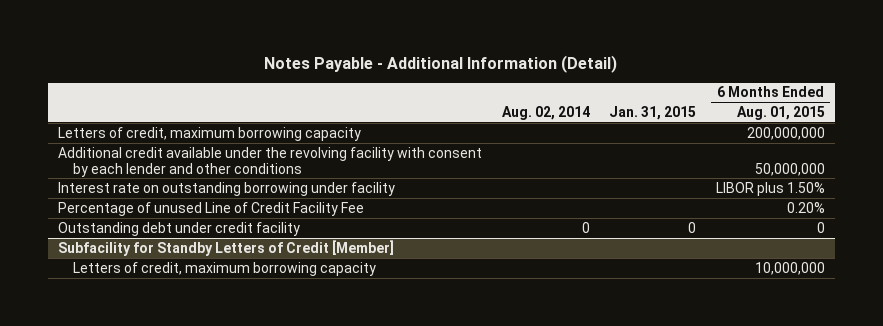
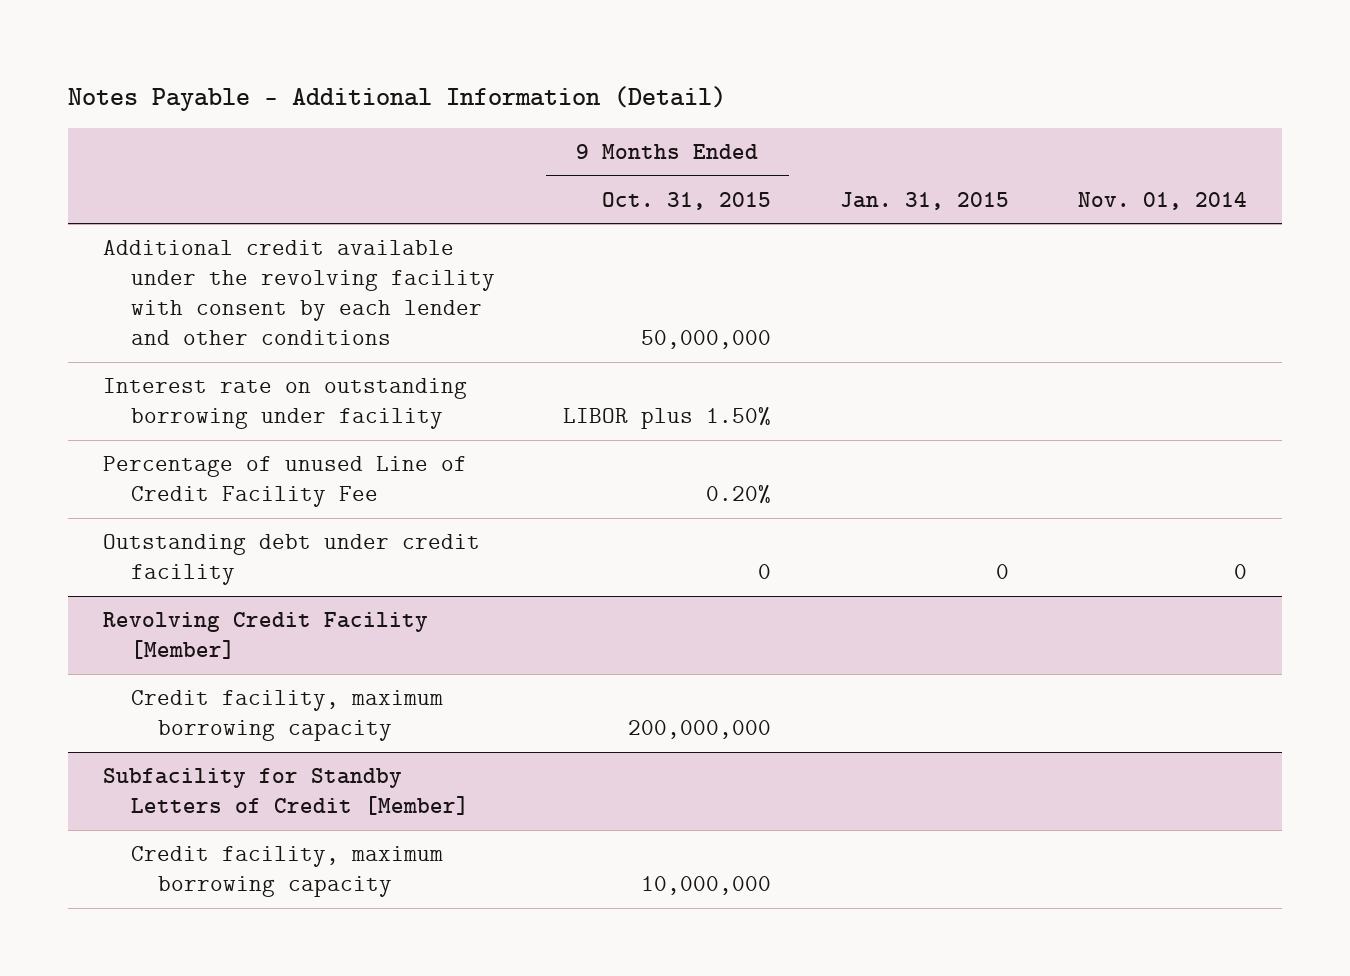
- | Aug. 02, 2014 | Jan. 31, 2015 | 6 Months Ended Aug. 01, 2015
+ | 9 Months Ended Oct. 31, 2015 | Jan. 31, 2015 | Nov. 01, 2014
- Letters of credit, maximum borrowing capacity | | | 200,000,000
+ Revolving Credit Facility [Member]
+ Credit facility, maximum borrowing capacity | 200,000,000 | |
@ Subfacility for Standby Letters of Credit [Member]
- Letters of credit, maximum borrowing capacity | | | 10,000,000
+ Credit facility, maximum borrowing capacity | 10,000,000 | |

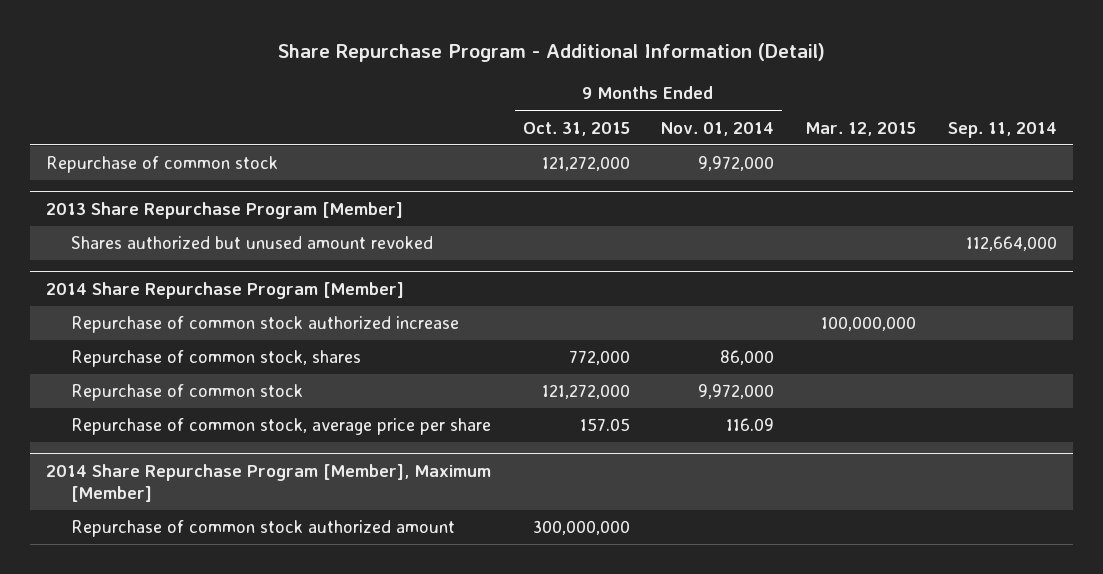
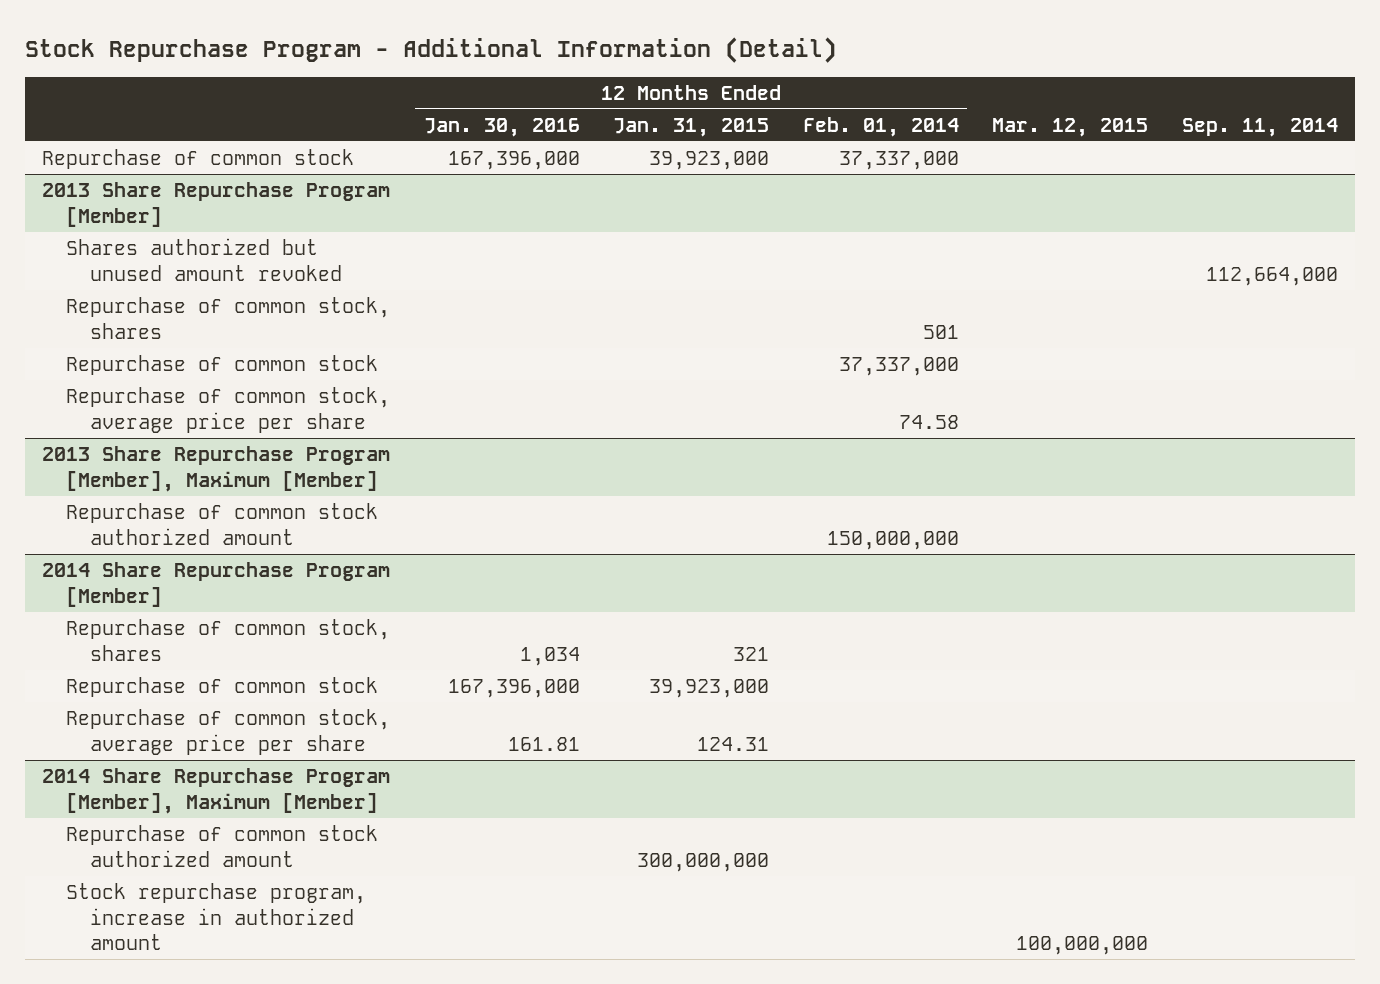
- Share Repurchase Program - Additional Information (Detail)
+ Stock Repurchase Program - Additional Information (Detail)
- | 9 Months Ended Oct. 31, 2015 | 9 Months Ended Nov. 01, 2014 | Mar. 12, 2015 | Sep. 11, 2014
+ | 12 Months Ended Jan. 30, 2016 | 12 Months Ended Jan. 31, 2015 | 12 Months Ended Feb. 01, 2014 | Mar. 12, 2015 | Sep. 11, 2014
@ 2013 Share Repurchase Program [Member]
+ Repurchase of common stock, shares | | | 501 | |
+ Repurchase of common stock | | | 37,337,000 | |
+ Repurchase of common stock, average price per share | | | 74.58 | |
+ 2013 Share Repurchase Program [Member], Maximum [Member]
+ Repurchase of common stock authorized amount | | | 150,000,000 | |
@ 2014 Share Repurchase Program [Member]
- Repurchase of common stock authorized increase | | | 100,000,000 |
@ 2014 Share Repurchase Program [Member], Maximum [Member]
+ Stock repurchase program, increase in authorized amount | | | | 100,000,000 |

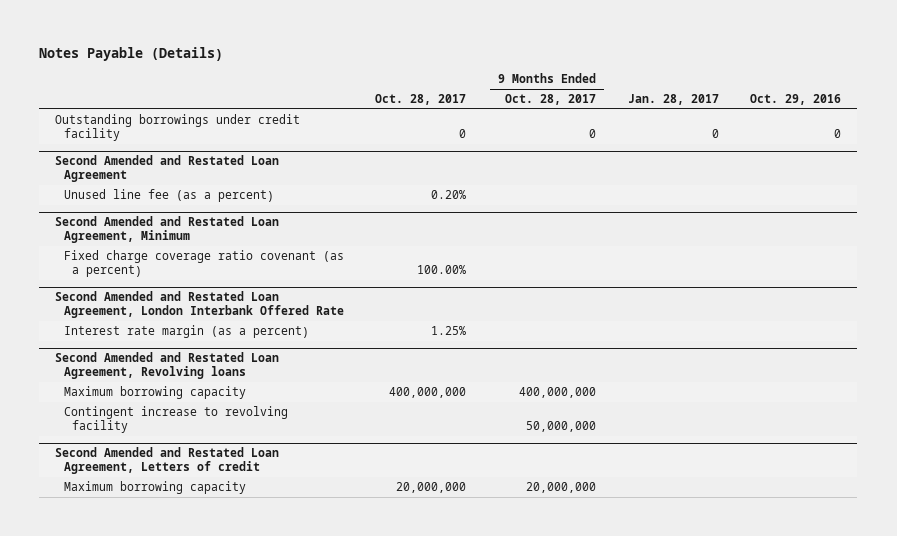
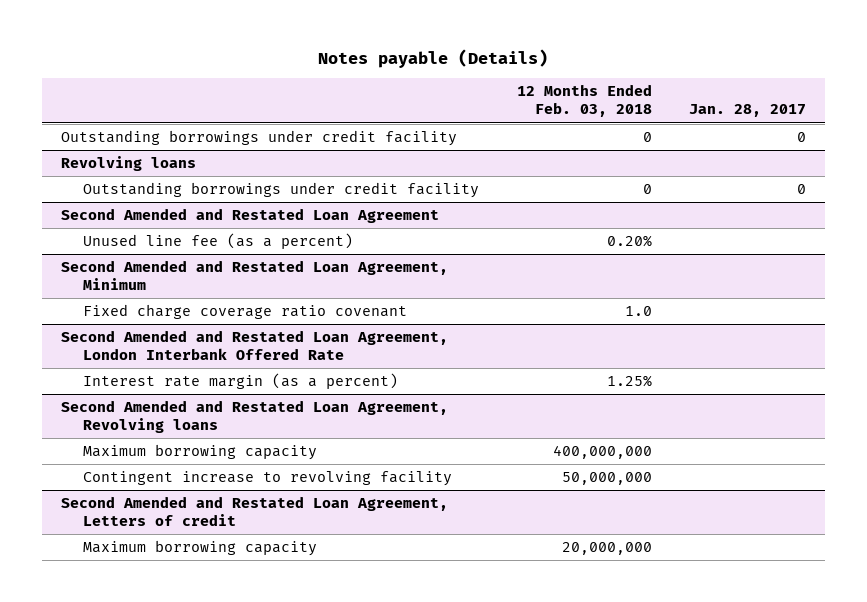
- Notes Payable (Details)
+ Notes payable (Details)
- | Oct. 28, 2017 | 9 Months Ended Oct. 28, 2017 | Jan. 28, 2017 | Oct. 29, 2016
+ | 12 Months Ended Feb. 03, 2018 | Jan. 28, 2017
+ Revolving loans
+ Outstanding borrowings under credit facility | 0 | 0
@ Second Amended and Restated Loan Agreement, Minimum
- Fixed charge coverage ratio covenant (as a percent) | 100.00% | | |
+ Fixed charge coverage ratio covenant | 1.0 |

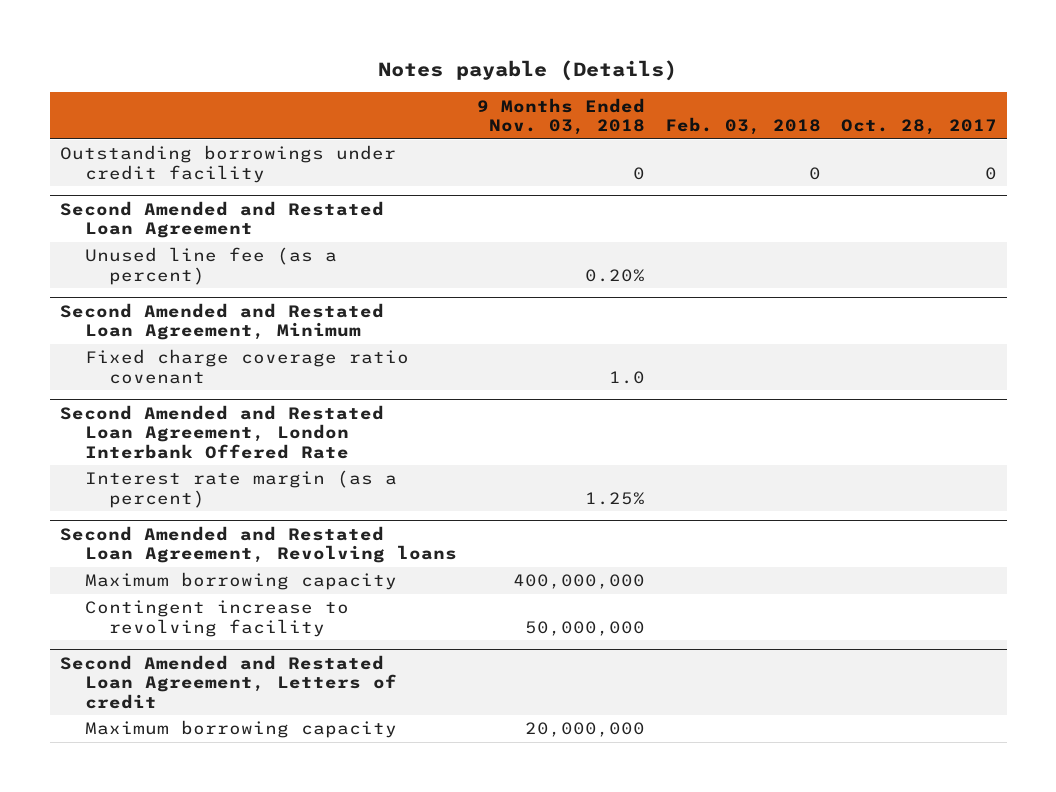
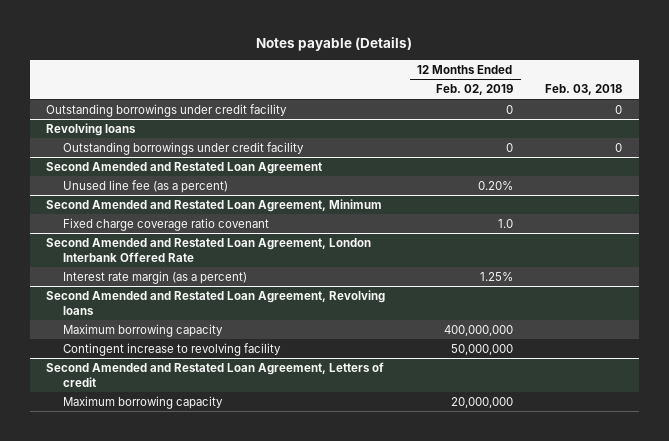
- | 9 Months Ended Nov. 03, 2018 | Feb. 03, 2018 | Oct. 28, 2017
+ | 12 Months Ended Feb. 02, 2019 | Feb. 03, 2018
+ Revolving loans
+ Outstanding borrowings under credit facility | 0 | 0

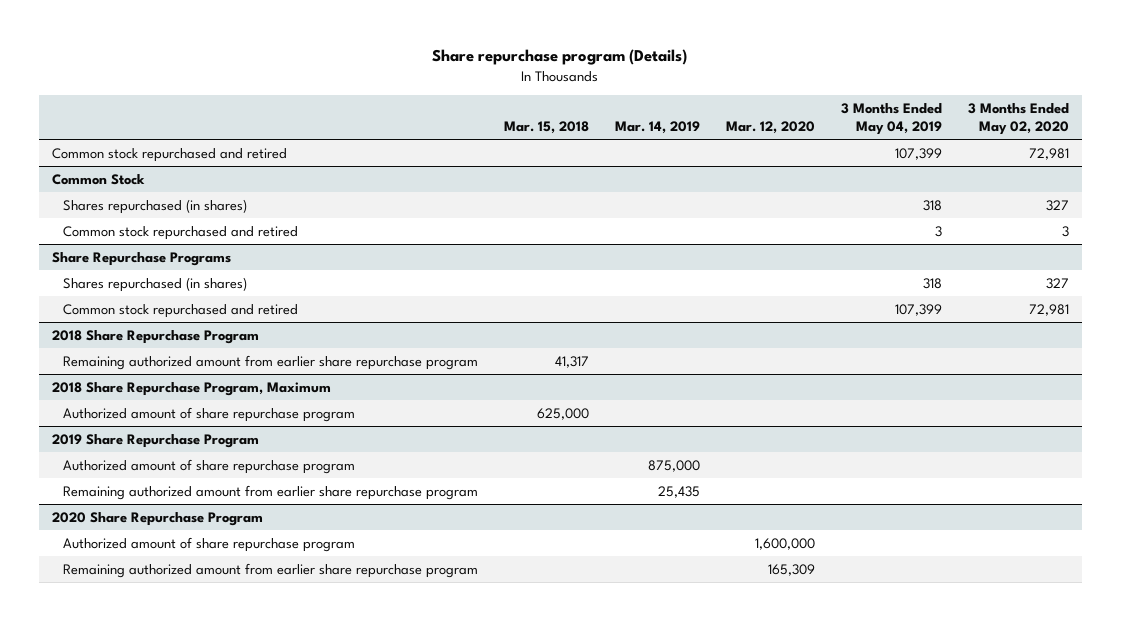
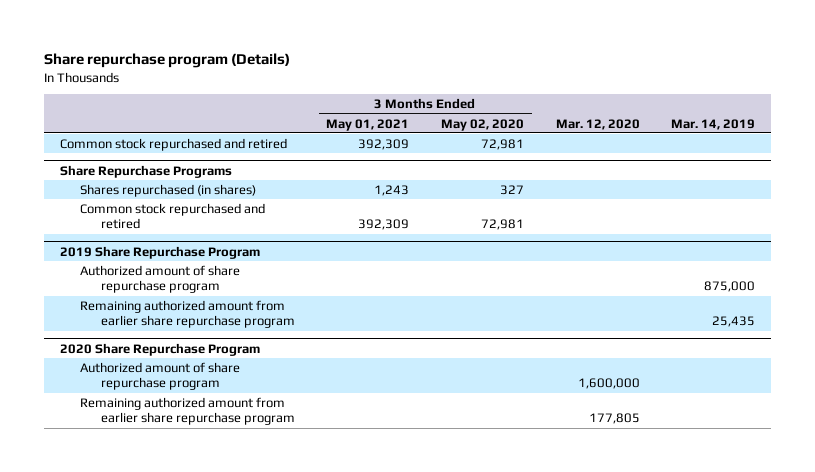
- | Mar. 15, 2018 | Mar. 14, 2019 | Mar. 12, 2020 | 3 Months Ended May 04, 2019 | 3 Months Ended May 02, 2020
+ | 3 Months Ended May 01, 2021 | 3 Months Ended May 02, 2020 | Mar. 12, 2020 | Mar. 14, 2019
- Common Stock
- Shares repurchased (in shares) | | | | 318 | 327
- Common stock repurchased and retired | | | | 3 | 3
- 2018 Share Repurchase Program
- Remaining authorized amount from earlier share repurchase program | 41,317 | | | |
- 2018 Share Repurchase Program, Maximum
- Authorized amount of share repurchase program | 625,000 | | | |
@ 2020 Share Repurchase Program
- Remaining authorized amount from earlier share repurchase program | | | 165,309 | |
+ Remaining authorized amount from earlier share repurchase program | | | 177,805 |

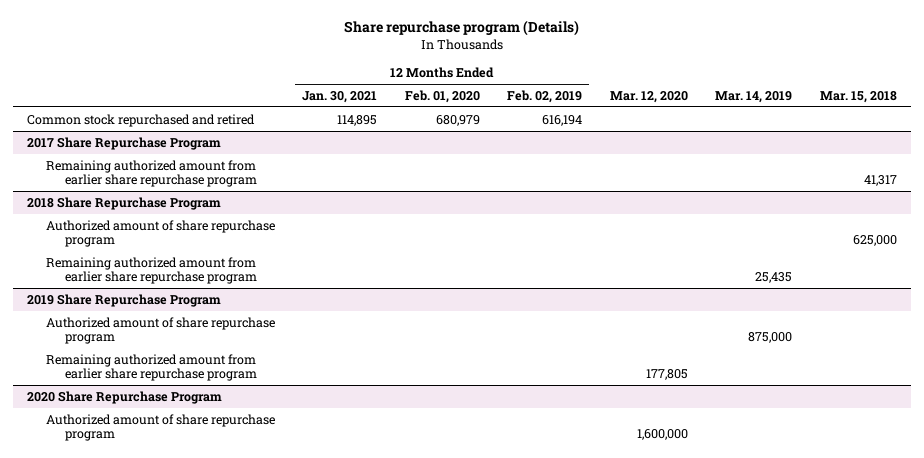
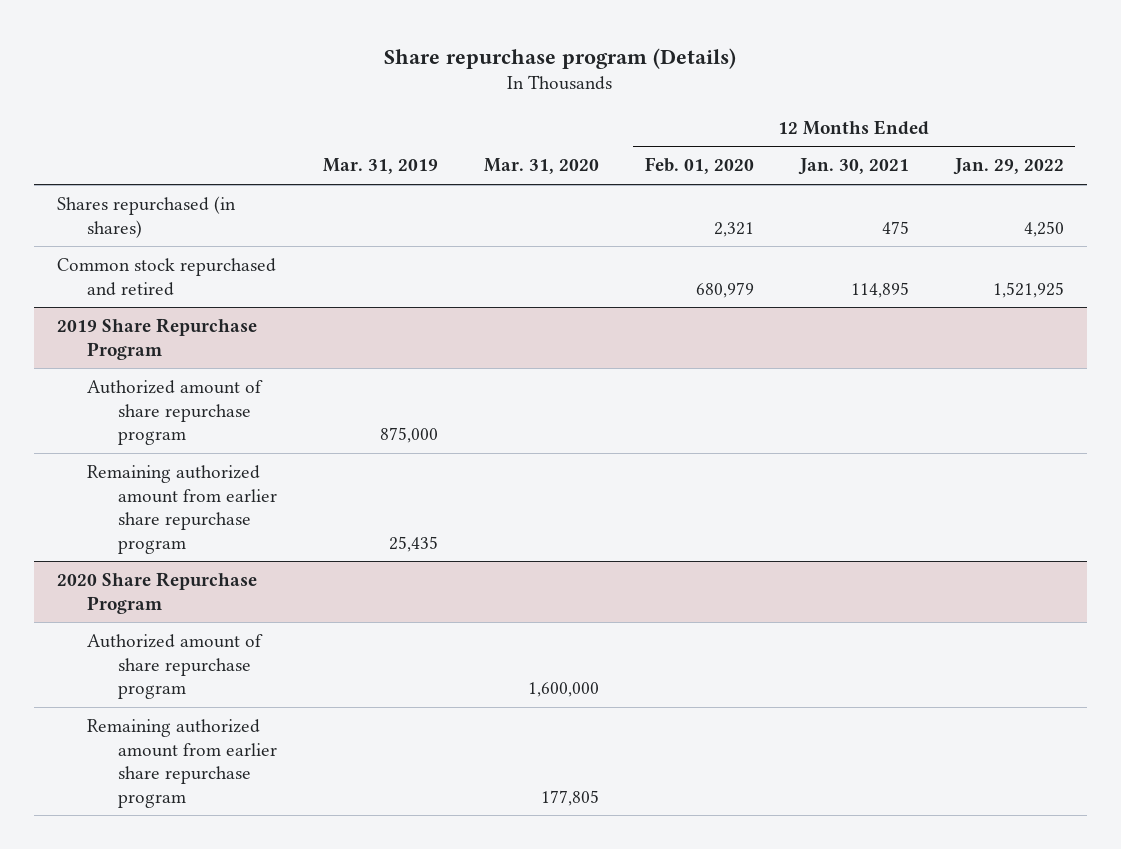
- | 12 Months Ended Jan. 30, 2021 | 12 Months Ended Feb. 01, 2020 | 12 Months Ended Feb. 02, 2019 | Mar. 12, 2020 | Mar. 14, 2019 | Mar. 15, 2018
+ | Mar. 31, 2019 | Mar. 31, 2020 | 12 Months Ended Feb. 01, 2020 | 12 Months Ended Jan. 30, 2021 | 12 Months Ended Jan. 29, 2022
+ Shares repurchased (in shares) | | | 2,321 | 475 | 4,250
- 2017 Share Repurchase Program
- Remaining authorized amount from earlier share repurchase program | | | | | | 41,317
- 2018 Share Repurchase Program
- Authorized amount of share repurchase program | | | | | | 625,000
- Remaining authorized amount from earlier share repurchase program | | | | | 25,435 |
@ 2020 Share Repurchase Program
+ Remaining authorized amount from earlier share repurchase program | | 177,805 | | |

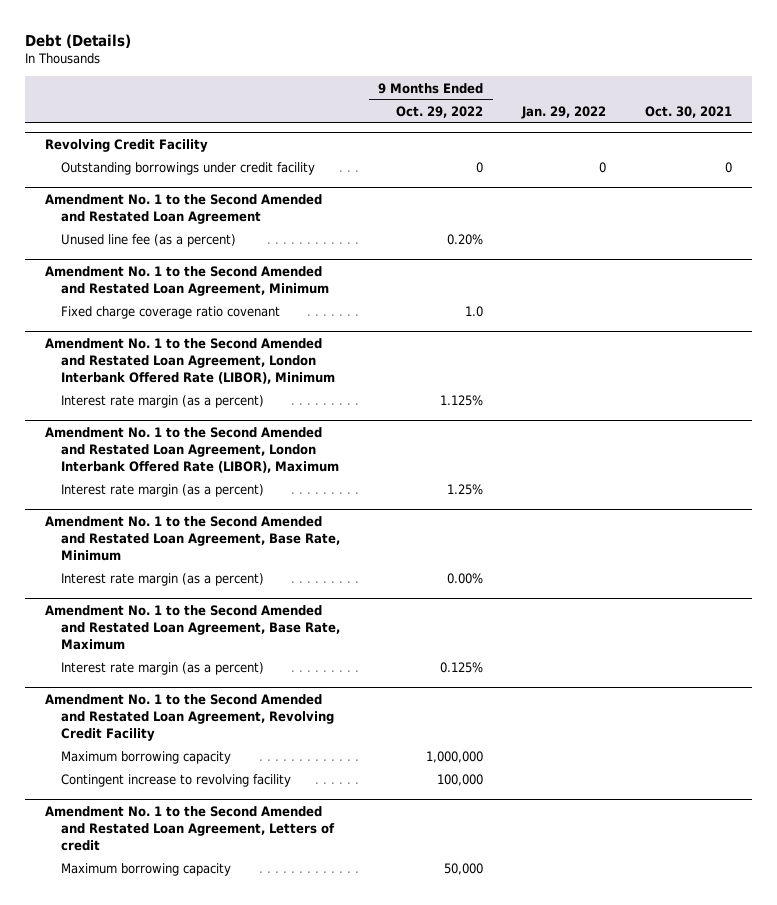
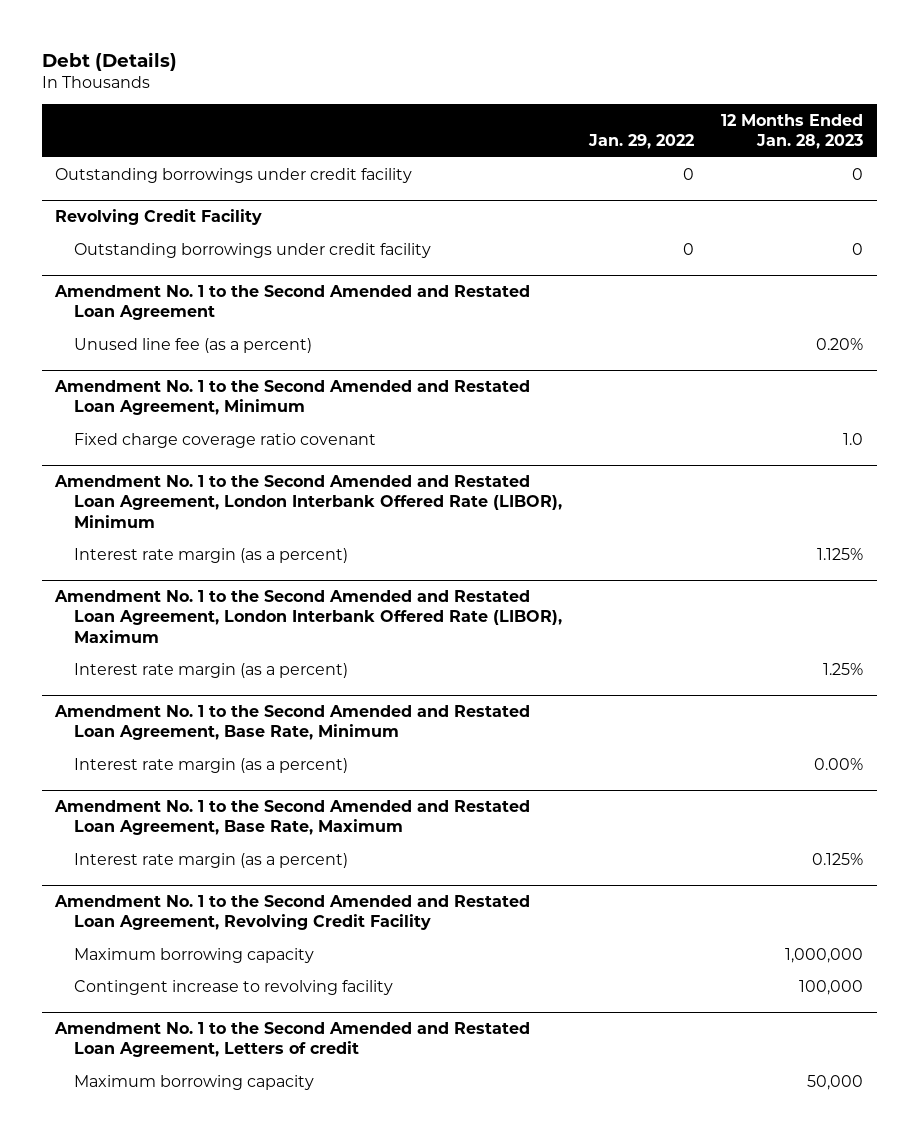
- | 9 Months Ended Oct. 29, 2022 | Jan. 29, 2022 | Oct. 30, 2021
+ | Jan. 29, 2022 | 12 Months Ended Jan. 28, 2023
+ Outstanding borrowings under credit facility | 0 | 0

